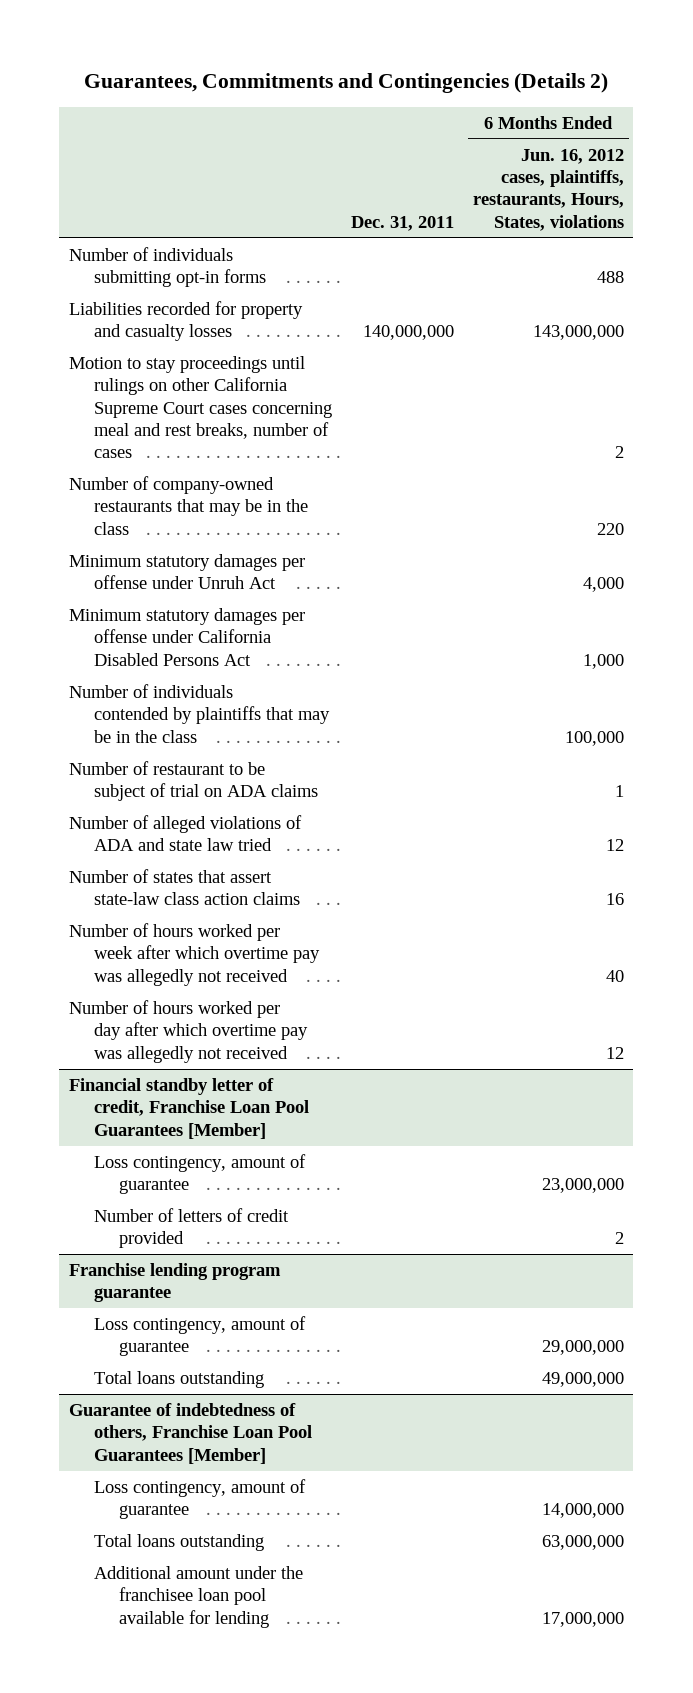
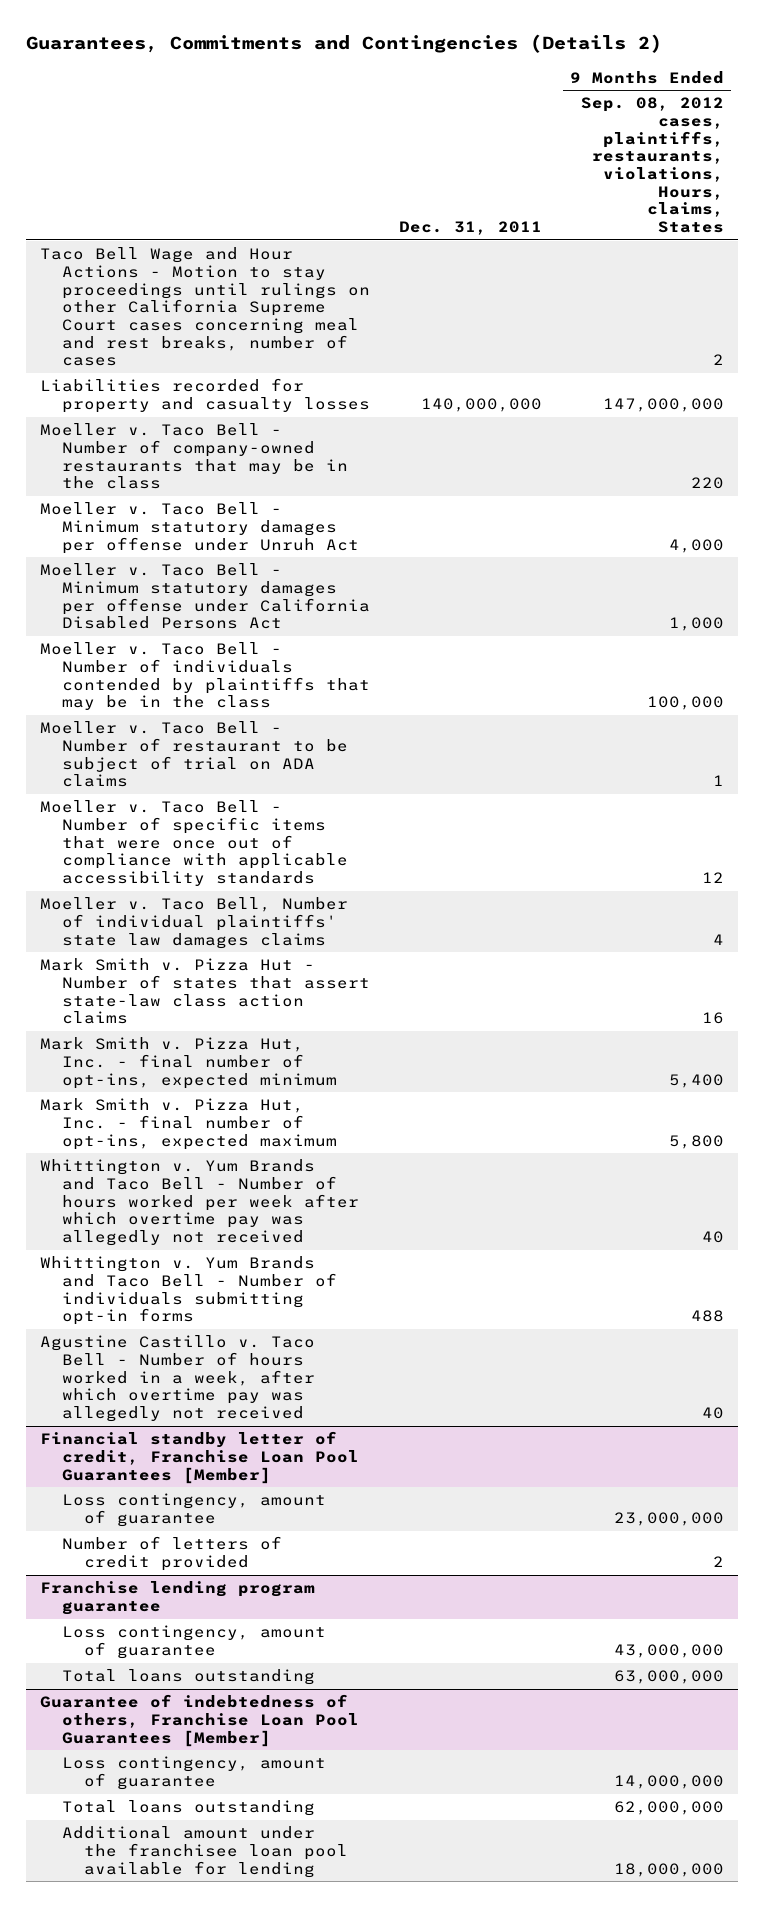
- | Dec. 31, 2011 | 6 Months Ended Jun. 16, 2012 cases, plaintiffs, restaurants, Hours, States, violations
+ | Dec. 31, 2011 | 9 Months Ended Sep. 08, 2012 cases, plaintiffs, restaurants, violations, Hours, claims, States
- Number of individuals submitting opt-in forms | | 488
+ Taco Bell Wage and Hour Actions - Motion to stay proceedings until rulings on other California Supreme Court cases concerning meal and rest breaks, number of cases | | 2
- Motion to stay proceedings until rulings on other California Supreme Court cases concerning meal and rest breaks, number of cases | | 2
- Number of company-owned restaurants that may be in the class | | 220
- Minimum statutory damages per offense under Unruh Act | | 4,000
- Minimum statutory damages per offense under California Disabled Persons Act | | 1,000
- Number of individuals contended by plaintiffs that may be in the class | | 100,000
- Number of restaurant to be subject of trial on ADA claims | | 1
- Number of alleged violations of ADA and state law tried | | 12
- Number of states that assert state-law class action claims | | 16
- Number of hours worked per week after which overtime pay was allegedly not received | | 40
- Number of hours worked per day after which overtime pay was allegedly not received | | 12
+ Moeller v. Taco Bell - Number of company-owned restaurants that may be in the class | | 220
+ Moeller v. Taco Bell - Minimum statutory damages per offense under Unruh Act | | 4,000
+ Moeller v. Taco Bell - Minimum statutory damages per offense under California Disabled Persons Act | | 1,000
+ Moeller v. Taco Bell - Number of individuals contended by plaintiffs that may be in the class | | 100,000
+ Moeller v. Taco Bell - Number of restaurant to be subject of trial on ADA claims | | 1
+ Moeller v. Taco Bell - Number of specific items that were once out of compliance with applicable accessibility standards | | 12
+ Moeller v. Taco Bell, Number of individual plaintiffs' state law damages claims | | 4
+ Mark Smith v. Pizza Hut - Number of states that assert state-law class action claims | | 16
+ Mark Smith v. Pizza Hut, Inc. - final number of opt-ins, expected minimum | | 5,400
+ Mark Smith v. Pizza Hut, Inc. - final number of opt-ins, expected maximum | | 5,800
+ Whittington v. Yum Brands and Taco Bell - Number of hours worked per week after which overtime pay was allegedly not received | | 40
+ Whittington v. Yum Brands and Taco Bell - Number of individuals submitting opt-in forms | | 488
+ Agustine Castillo v. Taco Bell - Number of hours worked in a week, after which overtime pay was allegedly not received | | 40

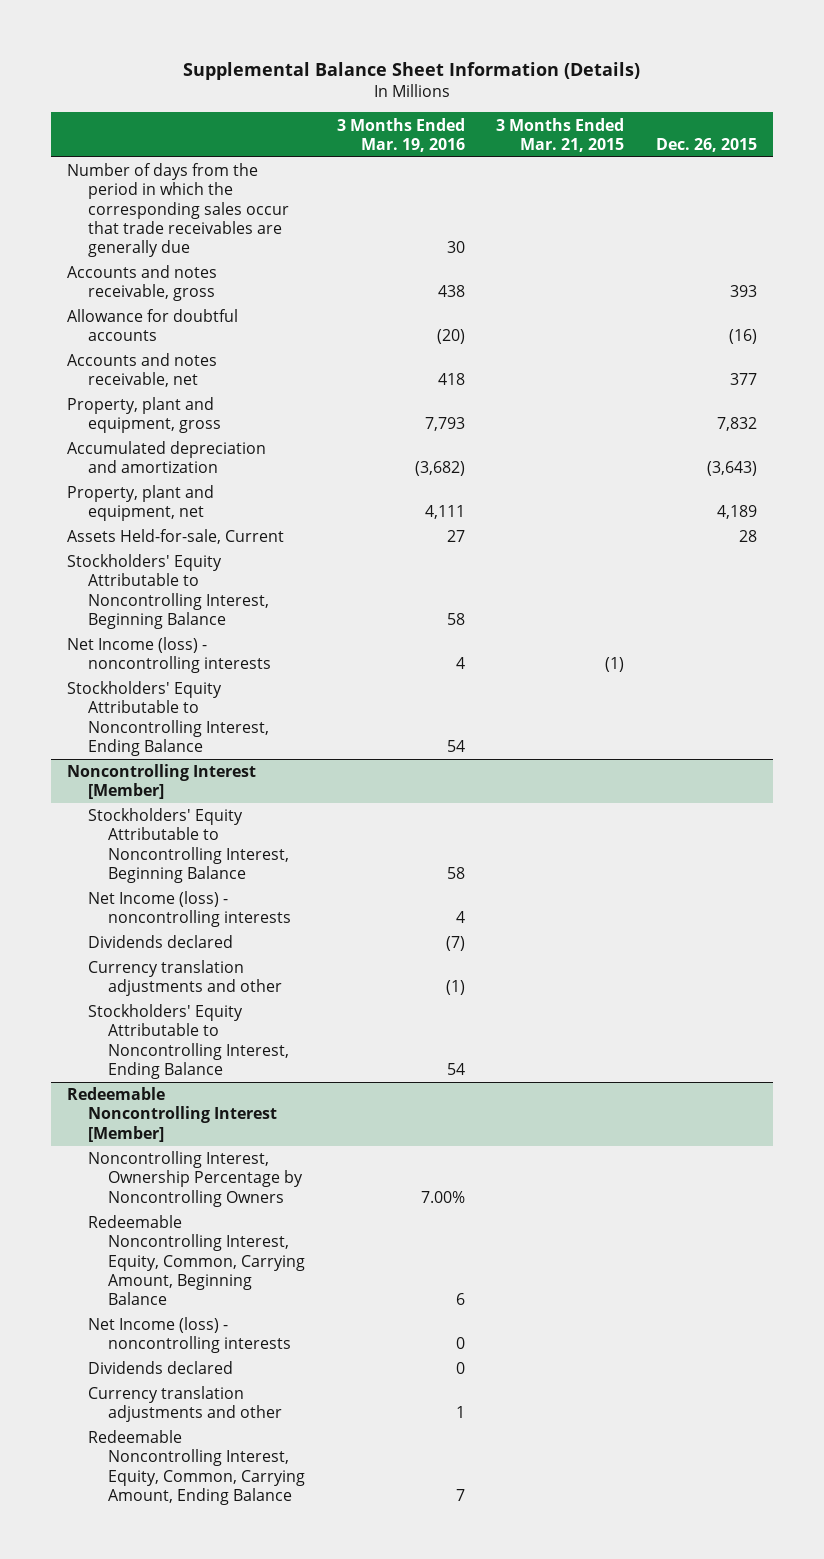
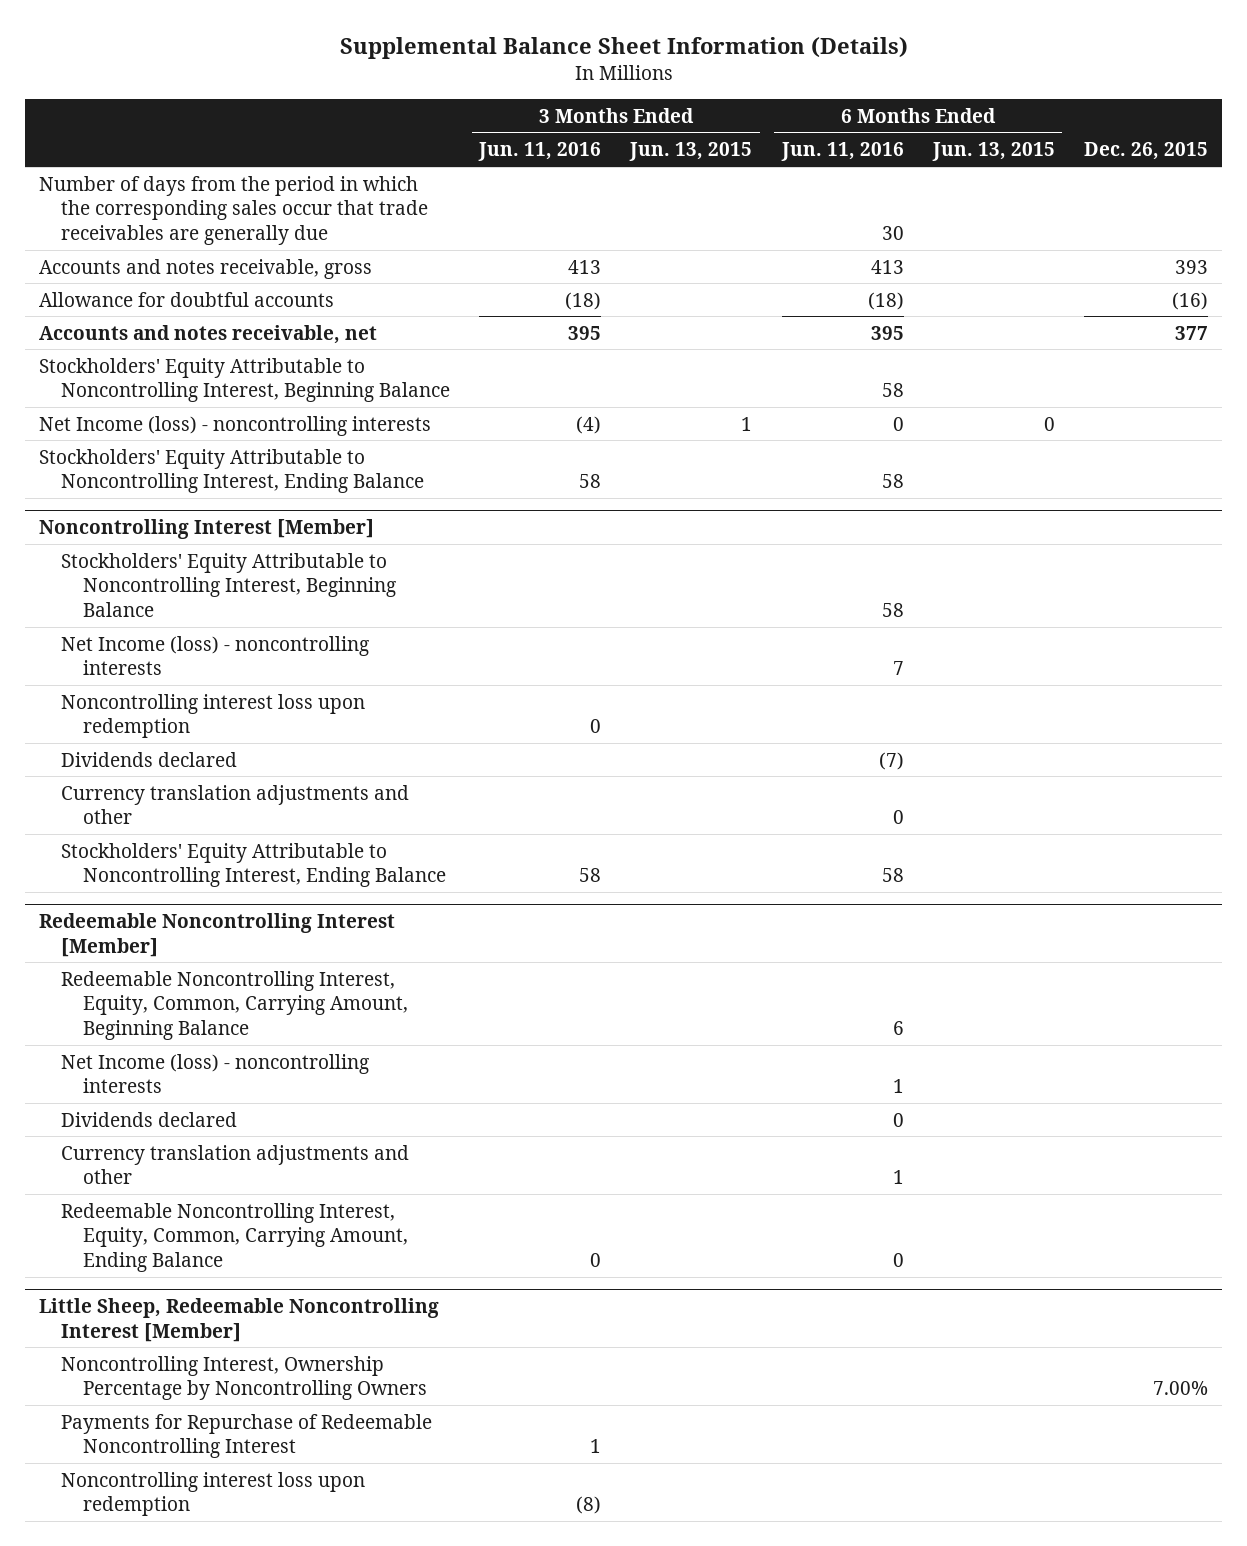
- | 3 Months Ended Mar. 19, 2016 | 3 Months Ended Mar. 21, 2015 | Dec. 26, 2015
+ | 3 Months Ended Jun. 11, 2016 | 3 Months Ended Jun. 13, 2015 | 6 Months Ended Jun. 11, 2016 | 6 Months Ended Jun. 13, 2015 | Dec. 26, 2015
- Property, plant and equipment, gross | 7,793 | | 7,832
- Accumulated depreciation and amortization | (3,682) | | (3,643)
- Property, plant and equipment, net | 4,111 | | 4,189
- Assets Held-for-sale, Current | 27 | | 28
@ Noncontrolling Interest [Member]
+ Noncontrolling interest loss upon redemption | 0 | | | |
@ Redeemable Noncontrolling Interest [Member]
- Noncontrolling Interest, Ownership Percentage by Noncontrolling Owners | 7.00% | |
+ Little Sheep, Redeemable Noncontrolling Interest [Member]
+ Noncontrolling Interest, Ownership Percentage by Noncontrolling Owners | | | | | 7.00%
+ Payments for Repurchase of Redeemable Noncontrolling Interest | 1 | | | |
+ Noncontrolling interest loss upon redemption | (8) | | | |

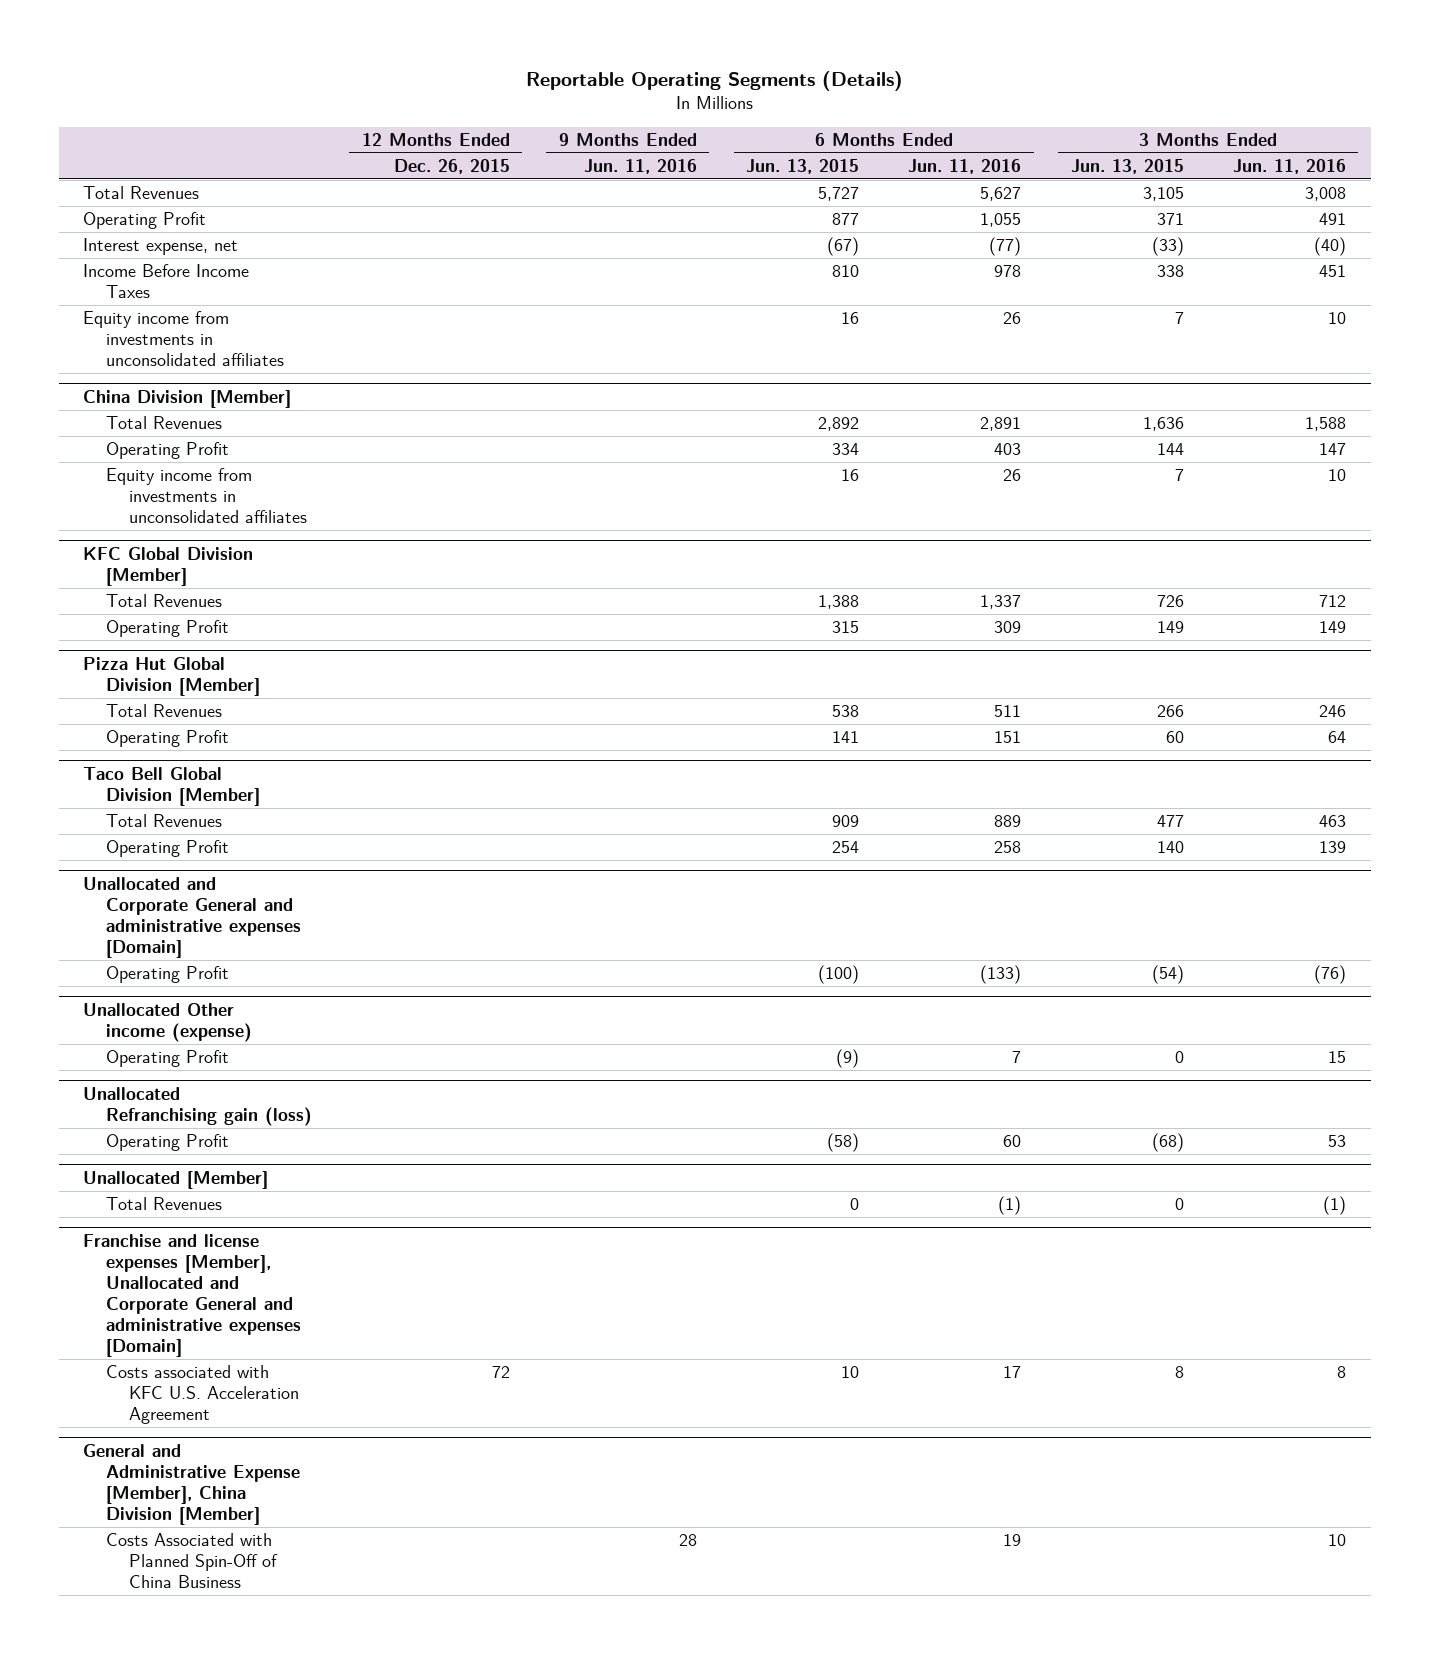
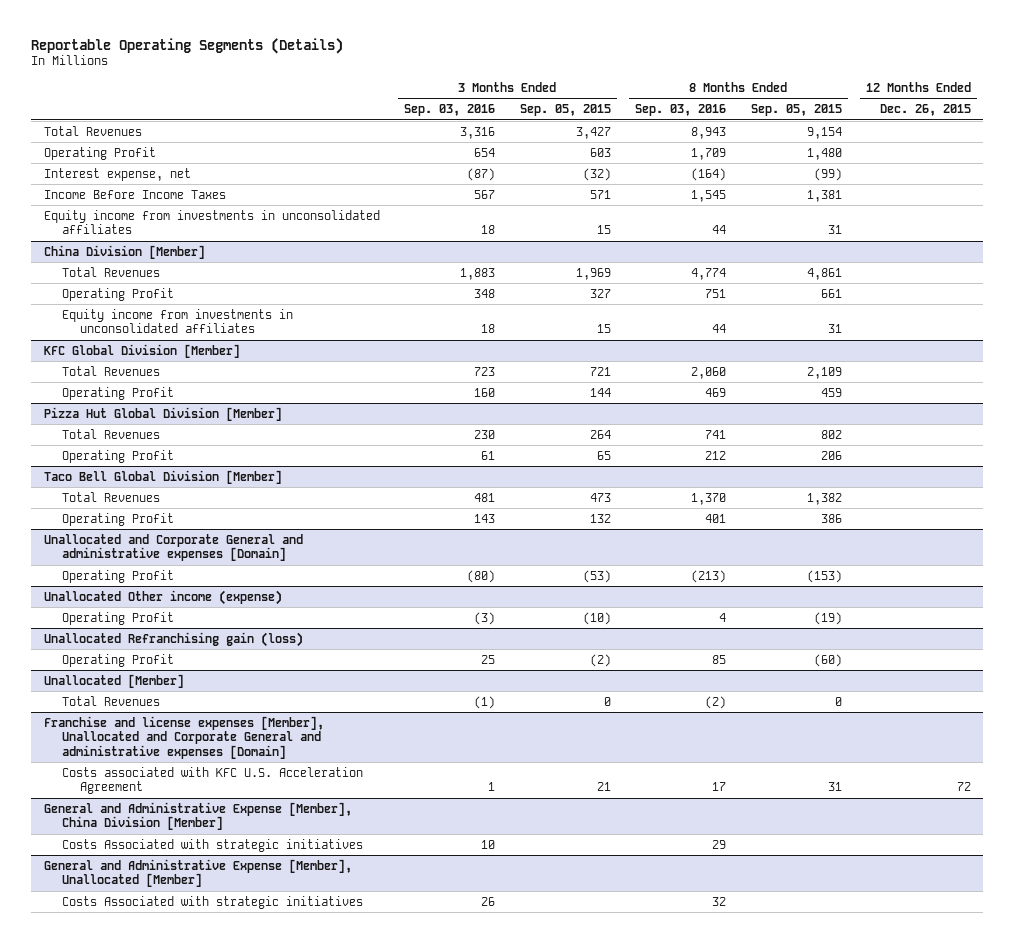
- | 12 Months Ended Dec. 26, 2015 | 9 Months Ended Jun. 11, 2016 | 6 Months Ended Jun. 13, 2015 | 6 Months Ended Jun. 11, 2016 | 3 Months Ended Jun. 13, 2015 | 3 Months Ended Jun. 11, 2016
+ | 3 Months Ended Sep. 03, 2016 | 3 Months Ended Sep. 05, 2015 | 8 Months Ended Sep. 03, 2016 | 8 Months Ended Sep. 05, 2015 | 12 Months Ended Dec. 26, 2015
@ General and Administrative Expense [Member], China Division [Member]
- Costs Associated with Planned Spin-Off of China Business | | 28 | | 19 | | 10
+ Costs Associated with strategic initiatives | 10 | | 29 | |
+ General and Administrative Expense [Member], Unallocated [Member]
+ Costs Associated with strategic initiatives | 26 | | 32 | |

